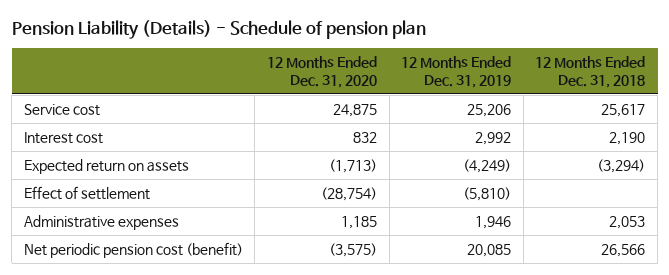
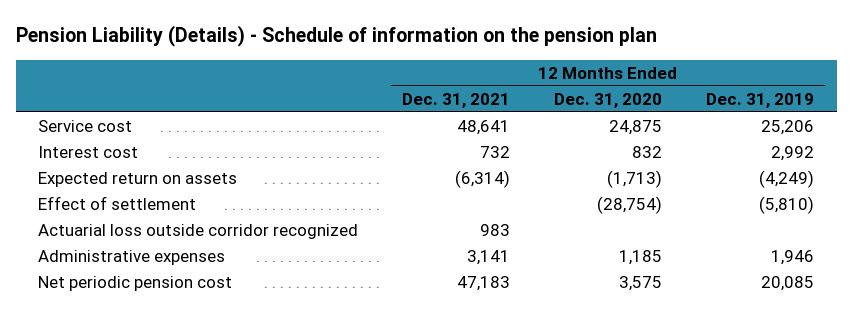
- Pension Liability (Details) - Schedule of pension plan
+ Pension Liability (Details) - Schedule of information on the pension plan
- | 12 Months Ended Dec. 31, 2020 | 12 Months Ended Dec. 31, 2019 | 12 Months Ended Dec. 31, 2018
+ | 12 Months Ended Dec. 31, 2021 | 12 Months Ended Dec. 31, 2020 | 12 Months Ended Dec. 31, 2019
+ Actuarial loss outside corridor recognized | 983 | |
- Net periodic pension cost (benefit) | (3,575) | 20,085 | 26,566
+ Net periodic pension cost | 47,183 | 3,575 | 20,085

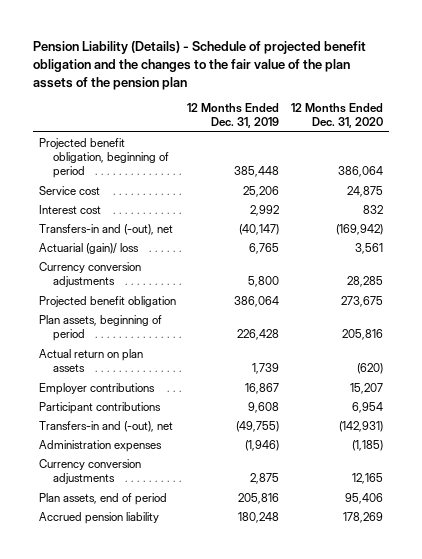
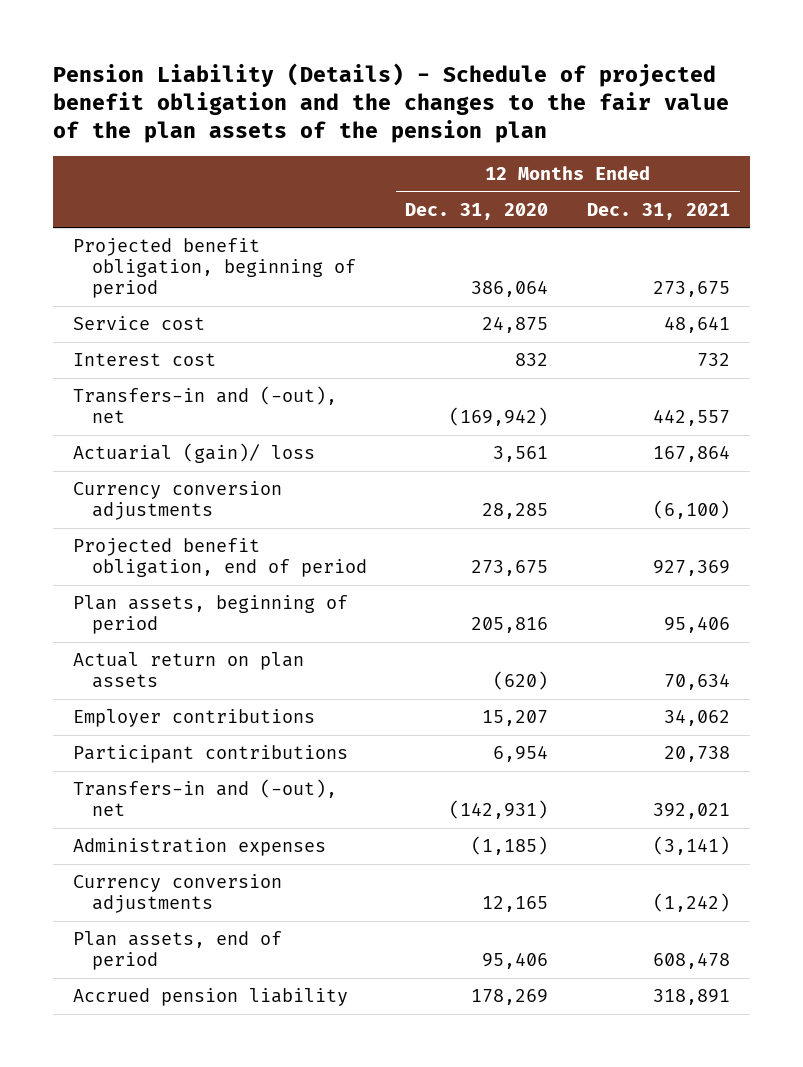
- | 12 Months Ended Dec. 31, 2019 | 12 Months Ended Dec. 31, 2020
+ | 12 Months Ended Dec. 31, 2020 | 12 Months Ended Dec. 31, 2021
- Projected benefit obligation | 386,064 | 273,675
+ Projected benefit obligation, end of period | 273,675 | 927,369

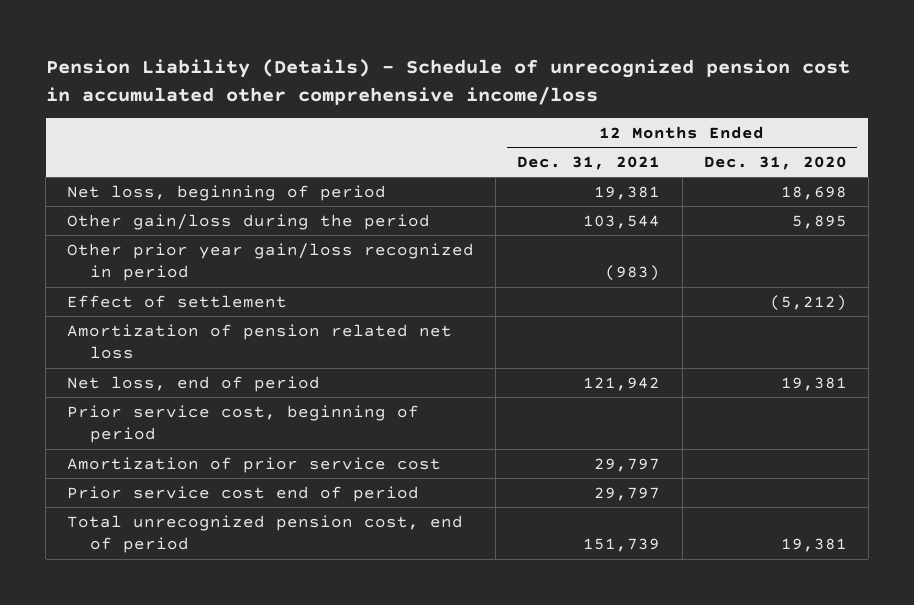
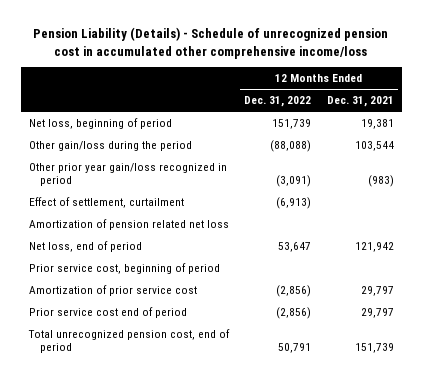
- | 12 Months Ended Dec. 31, 2021 | 12 Months Ended Dec. 31, 2020
+ | 12 Months Ended Dec. 31, 2022 | 12 Months Ended Dec. 31, 2021
- Effect of settlement | | (5,212)
+ Effect of settlement, curtailment | (6,913) |

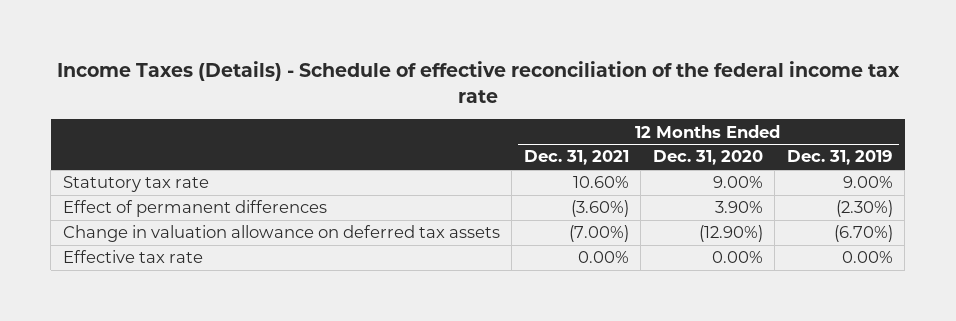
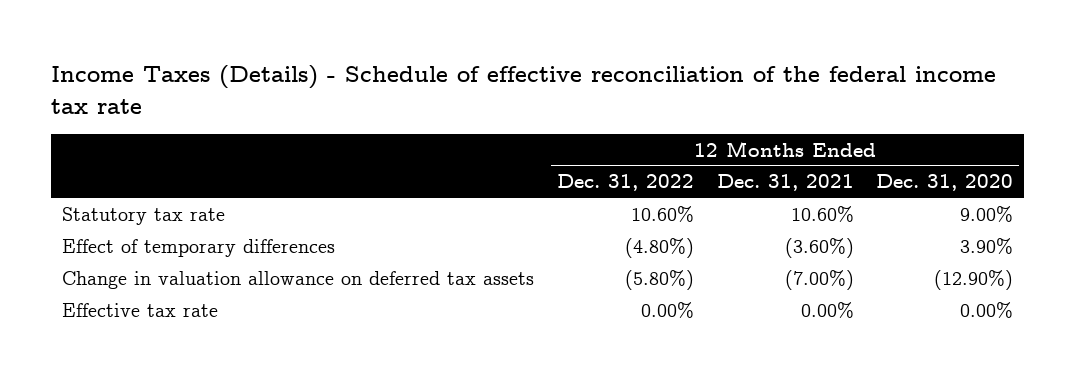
- | 12 Months Ended Dec. 31, 2021 | 12 Months Ended Dec. 31, 2020 | 12 Months Ended Dec. 31, 2019
+ | 12 Months Ended Dec. 31, 2022 | 12 Months Ended Dec. 31, 2021 | 12 Months Ended Dec. 31, 2020
- Effect of permanent differences | (3.60%) | 3.90% | (2.30%)
+ Effect of temporary differences | (4.80%) | (3.60%) | 3.90%

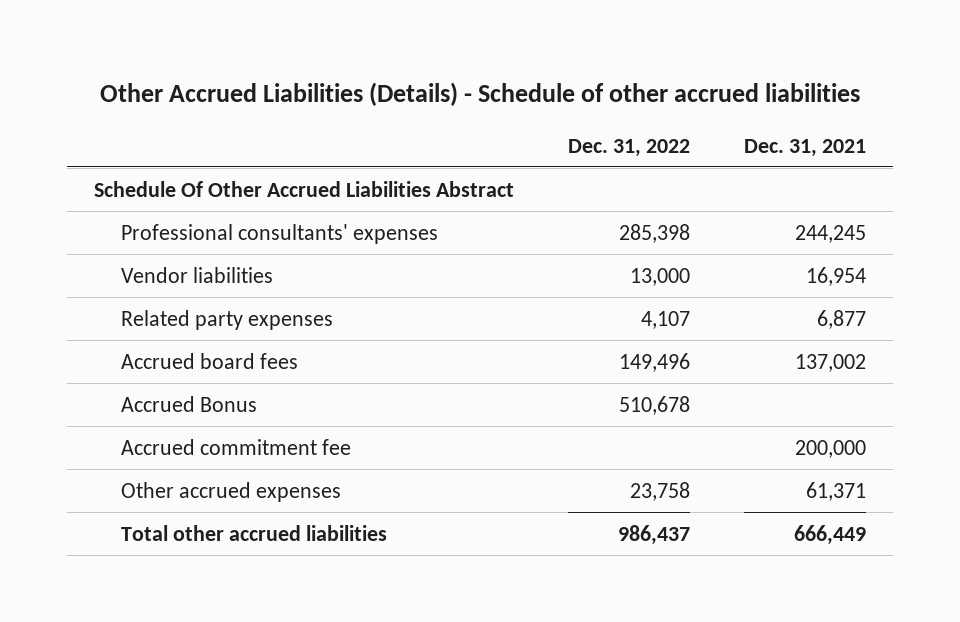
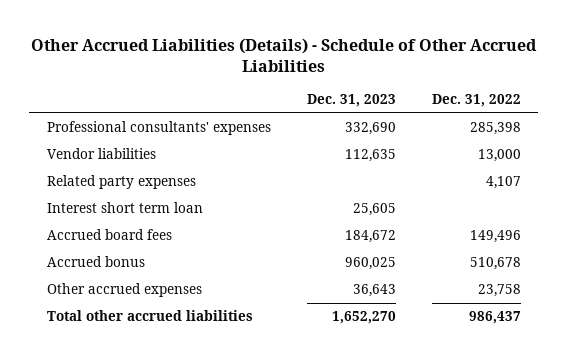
- Other Accrued Liabilities (Details) - Schedule of other accrued liabilities
+ Other Accrued Liabilities (Details) - Schedule of Other Accrued Liabilities
- | Dec. 31, 2022 | Dec. 31, 2021
+ | Dec. 31, 2023 | Dec. 31, 2022
- Schedule Of Other Accrued Liabilities Abstract
+ Interest short term loan | 25,605 |
- Accrued Bonus | 510,678 |
- Accrued commitment fee | | 200,000
+ Accrued bonus | 960,025 | 510,678

